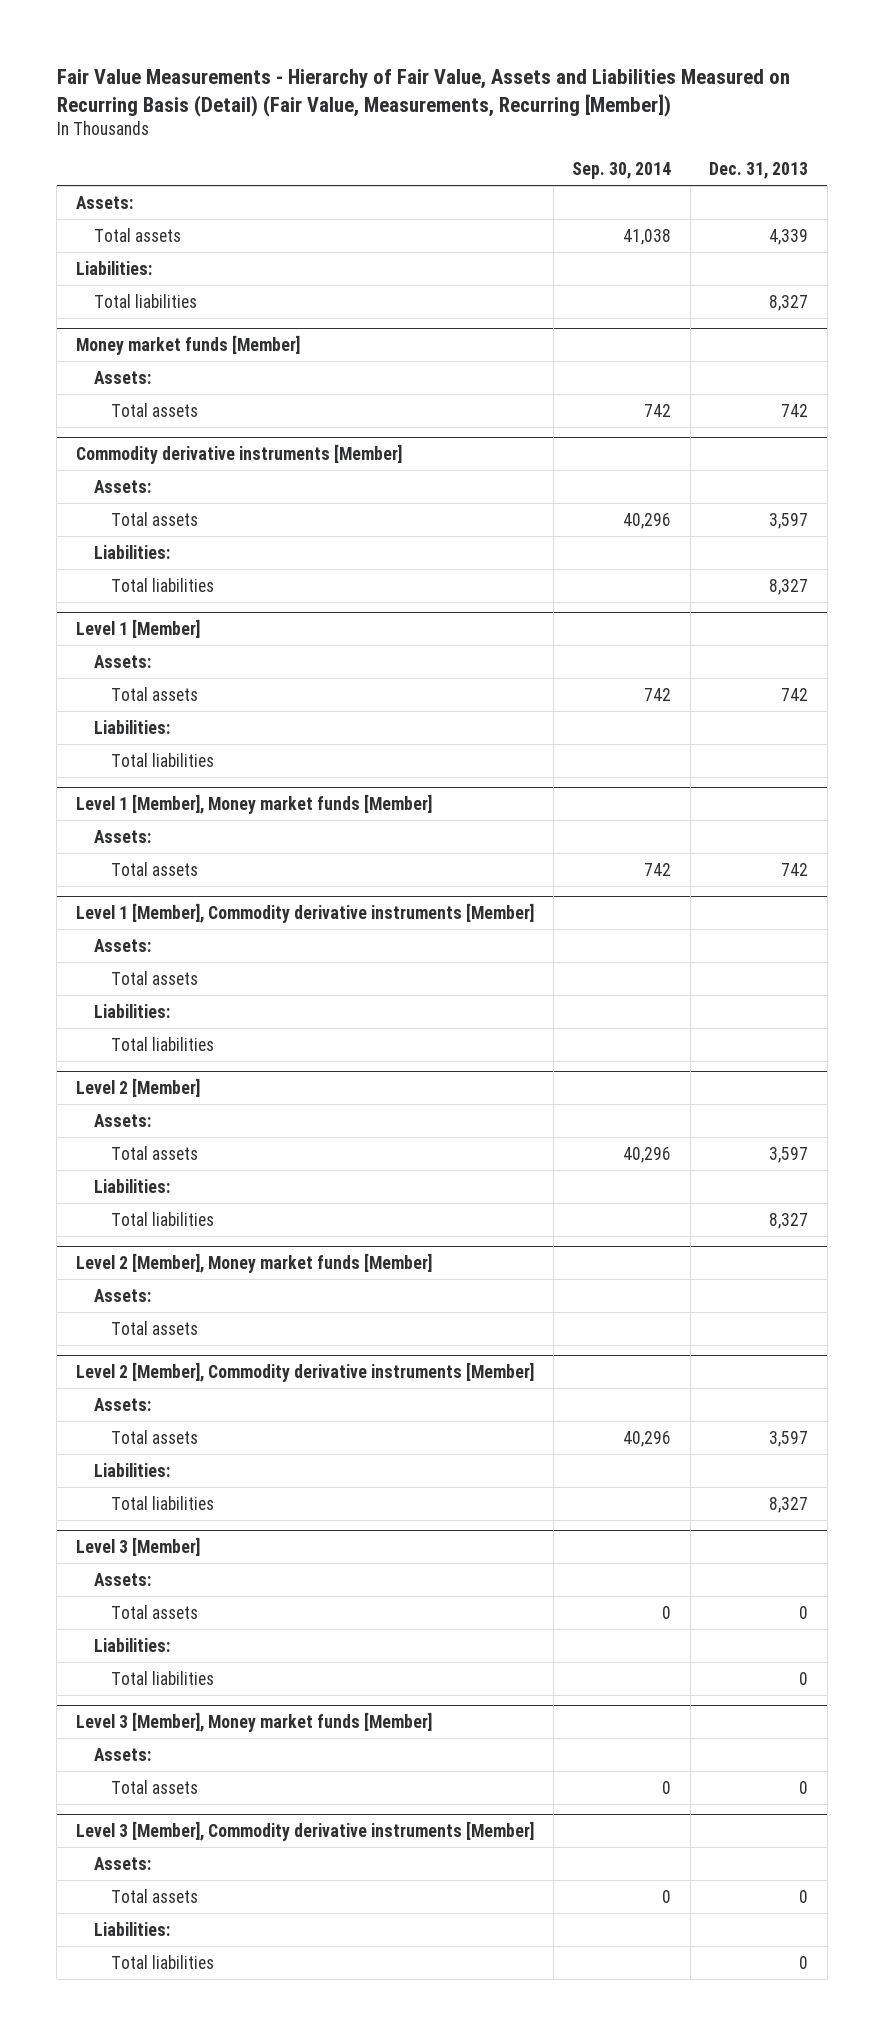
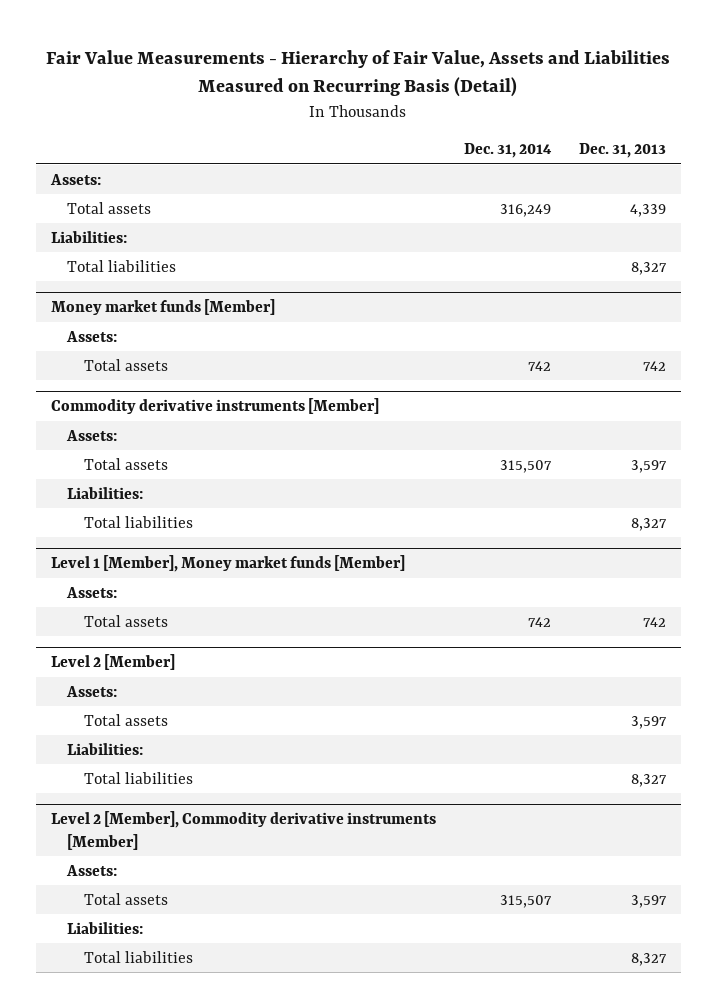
- Fair Value Measurements - Hierarchy of Fair Value, Assets and Liabilities Measured on Recurring Basis (Detail) (Fair Value, Measurements, Recurring [Member])
+ Fair Value Measurements - Hierarchy of Fair Value, Assets and Liabilities Measured on Recurring Basis (Detail)
- | Sep. 30, 2014 | Dec. 31, 2013
+ | Dec. 31, 2014 | Dec. 31, 2013
- Level 1 [Member]
- Assets:
- Total assets | 742 | 742
- Liabilities:
- Total liabilities
- Level 1 [Member], Commodity derivative instruments [Member]
- Assets:
- Total assets
- Liabilities:
- Total liabilities
- Level 2 [Member], Money market funds [Member]
- Assets:
- Total assets
- Level 3 [Member]
- Assets:
- Total assets | 0 | 0
- Liabilities:
- Total liabilities | | 0
- Level 3 [Member], Money market funds [Member]
- Assets:
- Total assets | 0 | 0
- Level 3 [Member], Commodity derivative instruments [Member]
- Assets:
- Total assets | 0 | 0
- Liabilities:
- Total liabilities | | 0

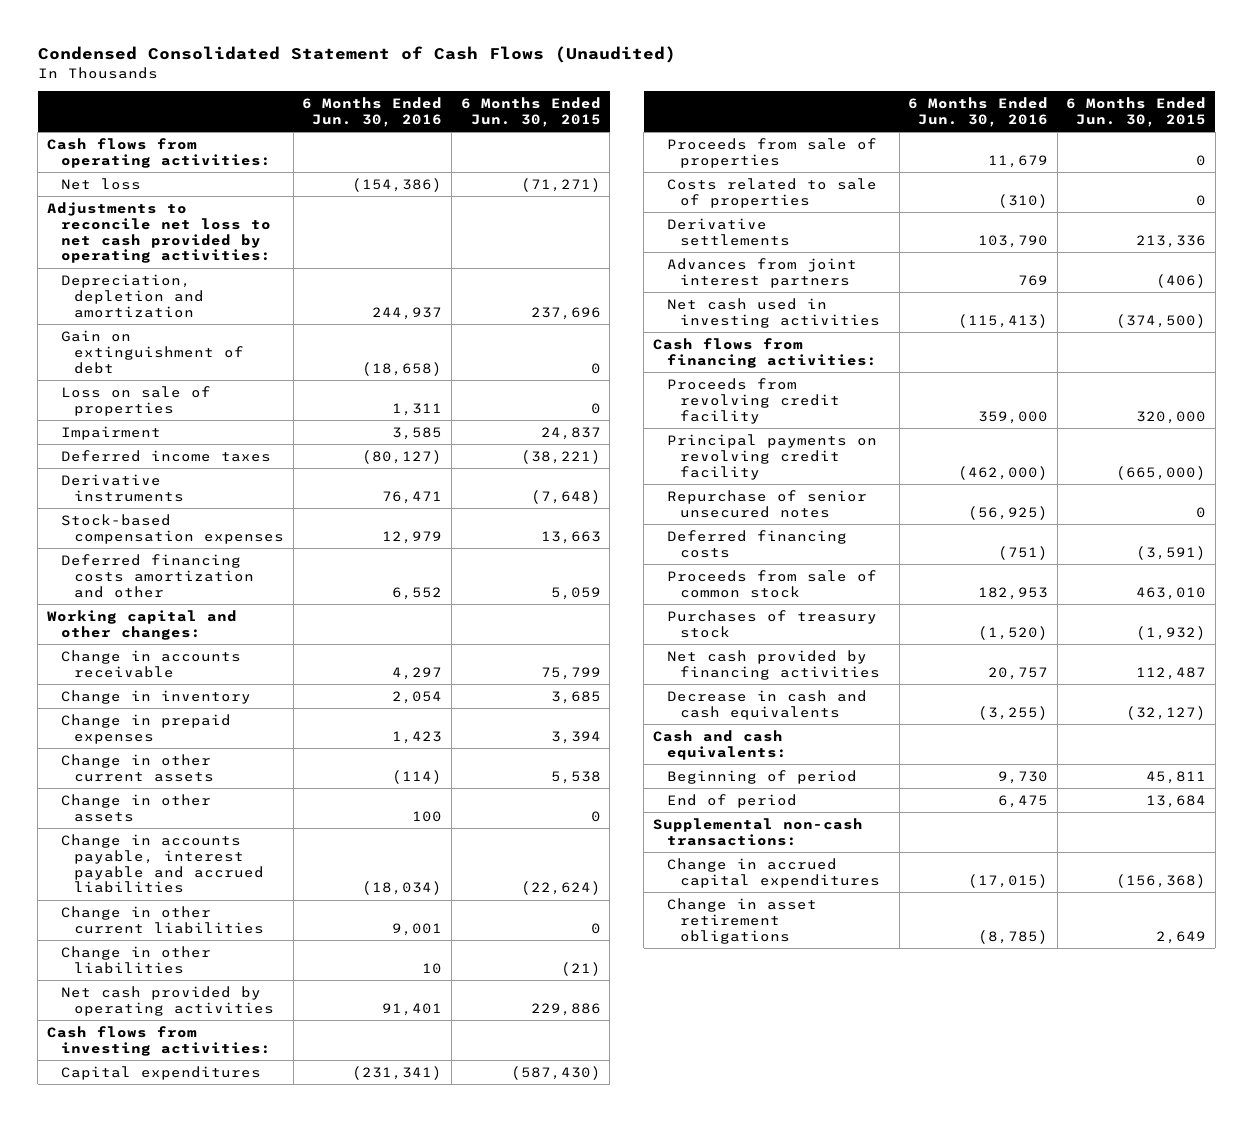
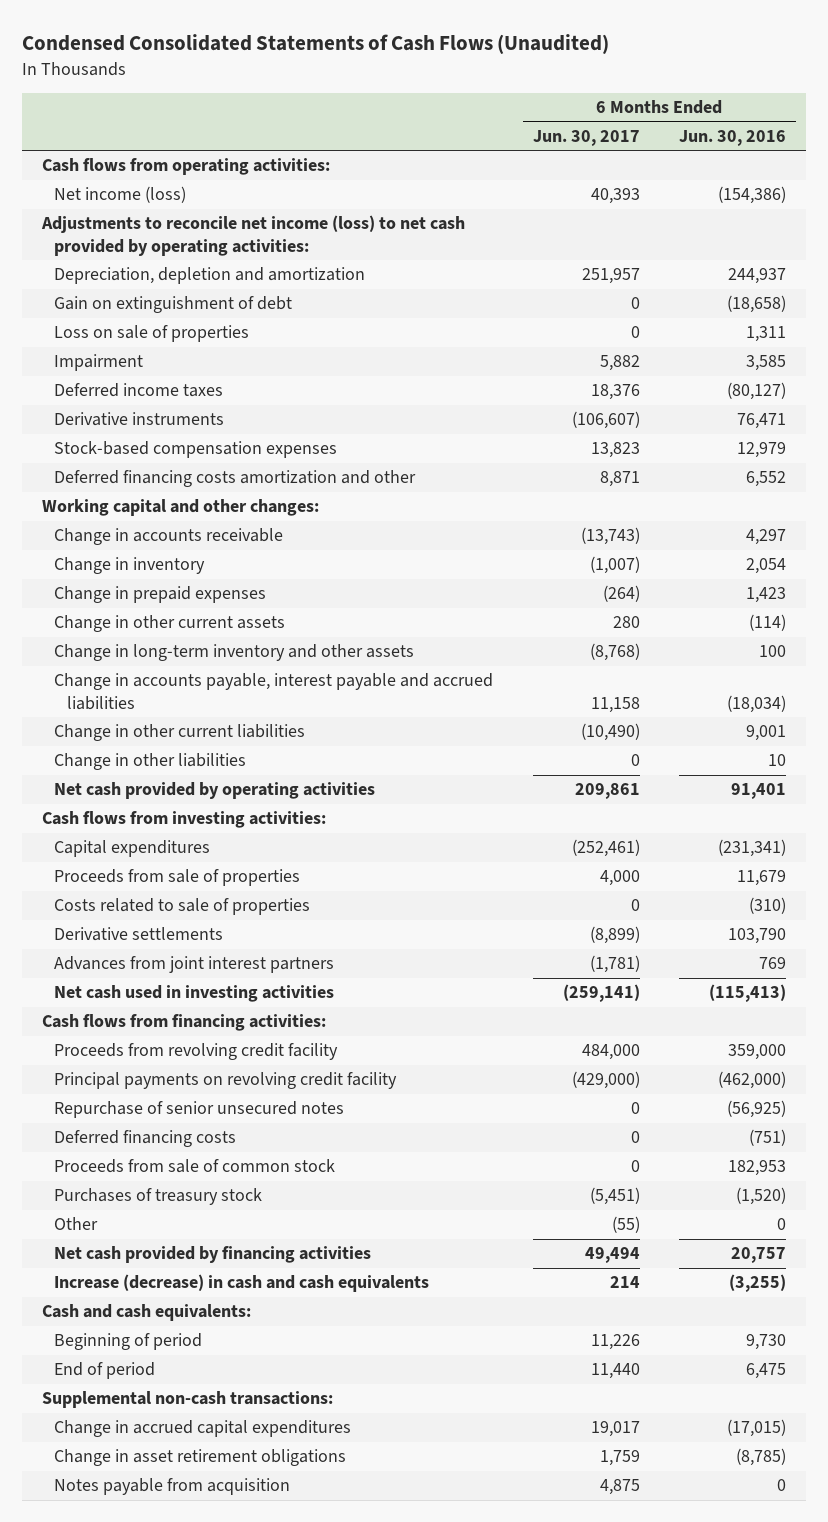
- Condensed Consolidated Statement of Cash Flows (Unaudited)
+ Condensed Consolidated Statements of Cash Flows (Unaudited)
- | 6 Months Ended Jun. 30, 2016 | 6 Months Ended Jun. 30, 2015
+ | 6 Months Ended Jun. 30, 2017 | 6 Months Ended Jun. 30, 2016
- Net loss | (154,386) | (71,271)
- Adjustments to reconcile net loss to net cash provided by operating activities:
+ Net income (loss) | 40,393 | (154,386)
+ Adjustments to reconcile net income (loss) to net cash provided by operating activities:
- Change in other assets | 100 | 0
+ Change in long-term inventory and other assets | (8,768) | 100
+ Other | (55) | 0
- Decrease in cash and cash equivalents | (3,255) | (32,127)
+ Increase (decrease) in cash and cash equivalents | 214 | (3,255)
+ Notes payable from acquisition | 4,875 | 0

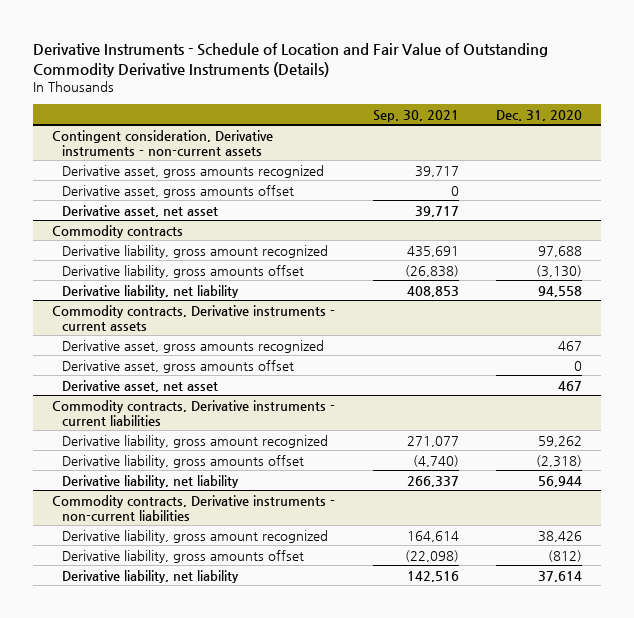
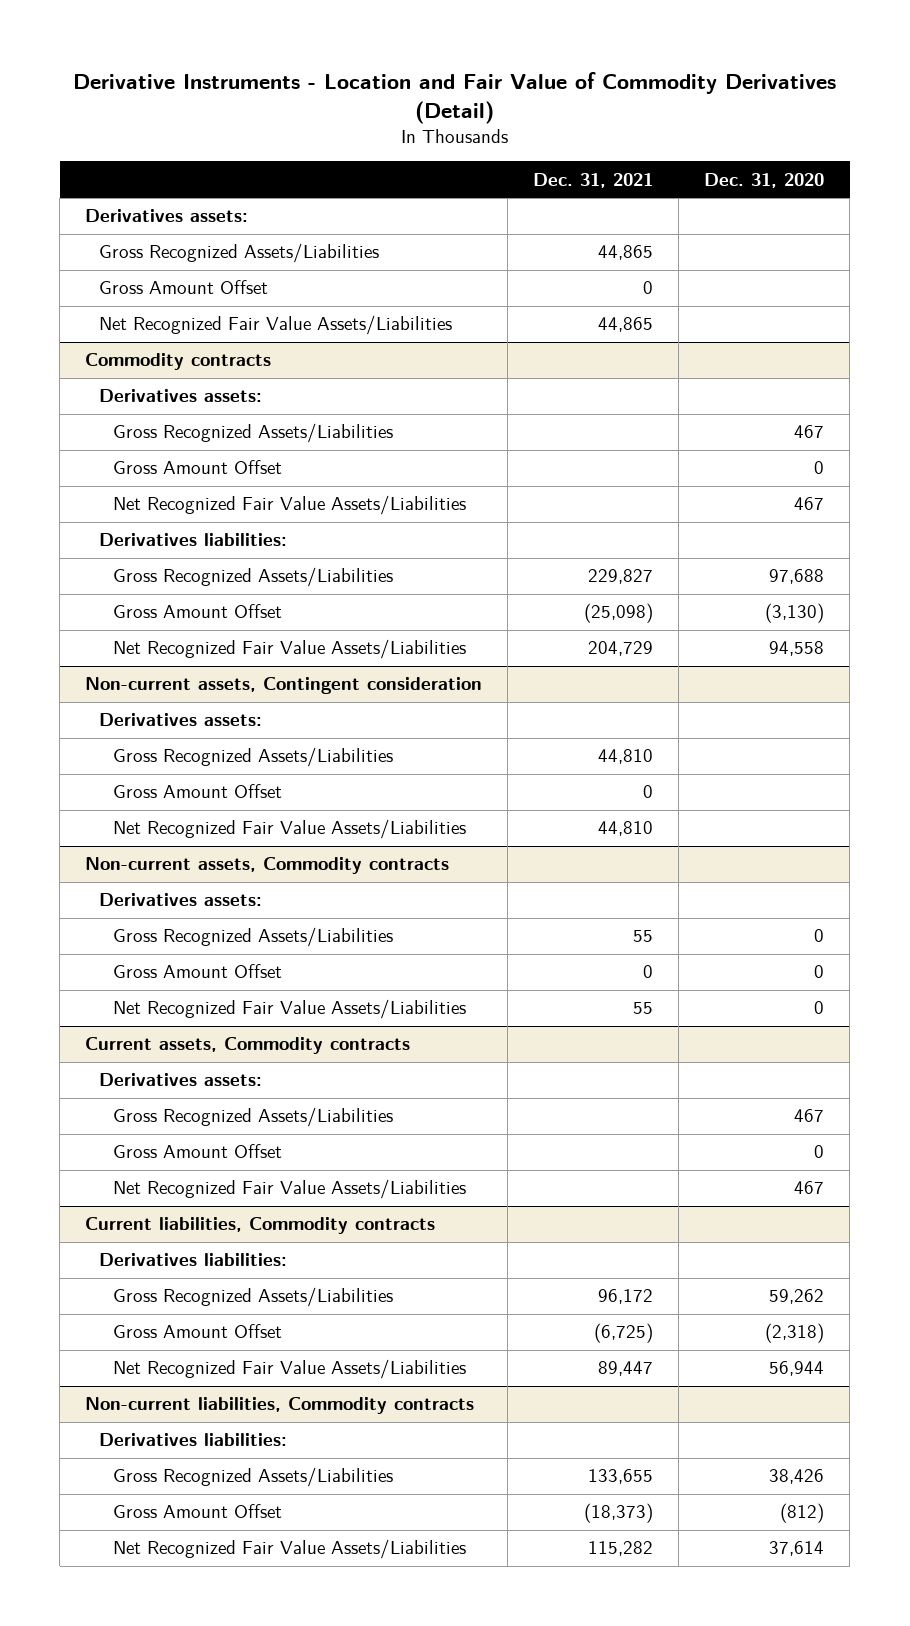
- Derivative Instruments - Schedule of Location and Fair Value of Outstanding Commodity Derivative Instruments (Details)
+ Derivative Instruments - Location and Fair Value of Commodity Derivatives (Detail)
- | Sep. 30, 2021 | Dec. 31, 2020
+ | Dec. 31, 2021 | Dec. 31, 2020
- Contingent consideration, Derivative instruments - non-current assets
- Derivative asset, gross amounts recognized | 39,717 |
- Derivative asset, gross amounts offset | 0 |
- Derivative asset, net asset | 39,717 |
+ Derivatives assets:
+ Gross Recognized Assets/Liabilities | 44,865 |
+ Gross Amount Offset | 0 |
+ Net Recognized Fair Value Assets/Liabilities | 44,865 |
@ Commodity contracts
- Derivative liability, gross amount recognized | 435,691 | 97,688
- Derivative liability, gross amounts offset | (26,838) | (3,130)
- Derivative liability, net liability | 408,853 | 94,558
- Commodity contracts, Derivative instruments - current assets
- Derivative asset, gross amounts recognized | | 467
- Derivative asset, gross amounts offset | | 0
- Derivative asset, net asset | | 467
- Commodity contracts, Derivative instruments - current liabilities
- Derivative liability, gross amount recognized | 271,077 | 59,262
- Derivative liability, gross amounts offset | (4,740) | (2,318)
- Derivative liability, net liability | 266,337 | 56,944
- Commodity contracts, Derivative instruments - non-current liabilities
- Derivative liability, gross amount recognized | 164,614 | 38,426
- Derivative liability, gross amounts offset | (22,098) | (812)
- Derivative liability, net liability | 142,516 | 37,614
@ Commodity contracts
+ Derivatives assets:
+ Gross Recognized Assets/Liabilities | | 467
+ Gross Amount Offset | | 0
+ Net Recognized Fair Value Assets/Liabilities | | 467
+ Derivatives liabilities:
+ Gross Recognized Assets/Liabilities | 229,827 | 97,688
+ Gross Amount Offset | (25,098) | (3,130)
+ Net Recognized Fair Value Assets/Liabilities | 204,729 | 94,558
+ Non-current assets, Contingent consideration
+ Derivatives assets:
+ Gross Recognized Assets/Liabilities | 44,810 |
+ Gross Amount Offset | 0 |
+ Net Recognized Fair Value Assets/Liabilities | 44,810 |
+ Non-current assets, Commodity contracts
+ Derivatives assets:
+ Gross Recognized Assets/Liabilities | 55 | 0
+ Gross Amount Offset | 0 | 0
+ Net Recognized Fair Value Assets/Liabilities | 55 | 0
+ Current assets, Commodity contracts
+ Derivatives assets:
+ Gross Recognized Assets/Liabilities | | 467
+ Gross Amount Offset | | 0
+ Net Recognized Fair Value Assets/Liabilities | | 467
+ Current liabilities, Commodity contracts
+ Derivatives liabilities:
+ Gross Recognized Assets/Liabilities | 96,172 | 59,262
+ Gross Amount Offset | (6,725) | (2,318)
+ Net Recognized Fair Value Assets/Liabilities | 89,447 | 56,944
+ Non-current liabilities, Commodity contracts
+ Derivatives liabilities:
+ Gross Recognized Assets/Liabilities | 133,655 | 38,426
+ Gross Amount Offset | (18,373) | (812)
+ Net Recognized Fair Value Assets/Liabilities | 115,282 | 37,614

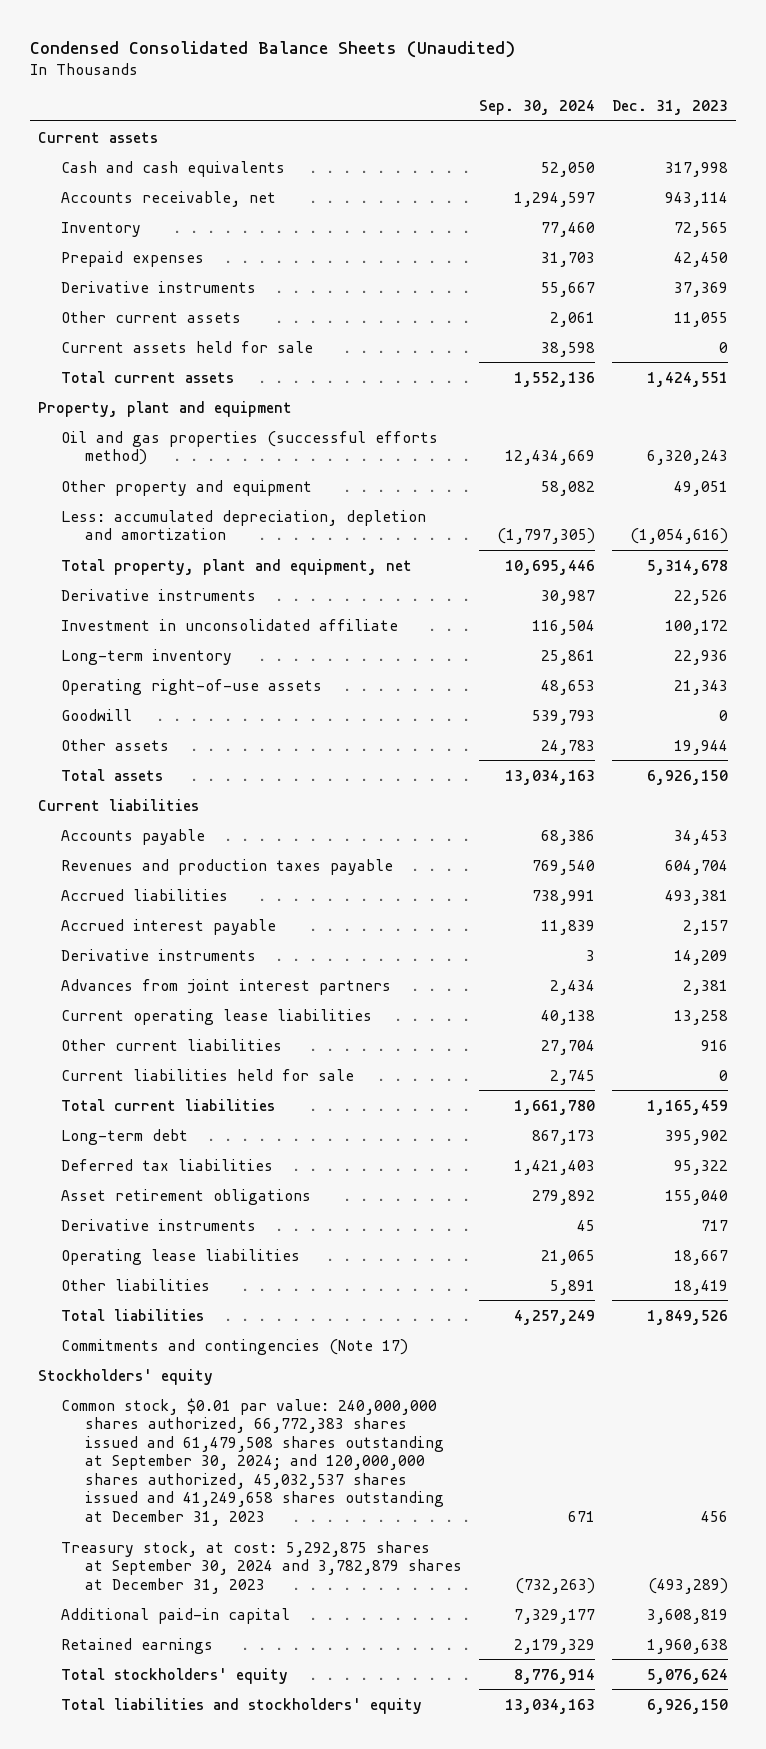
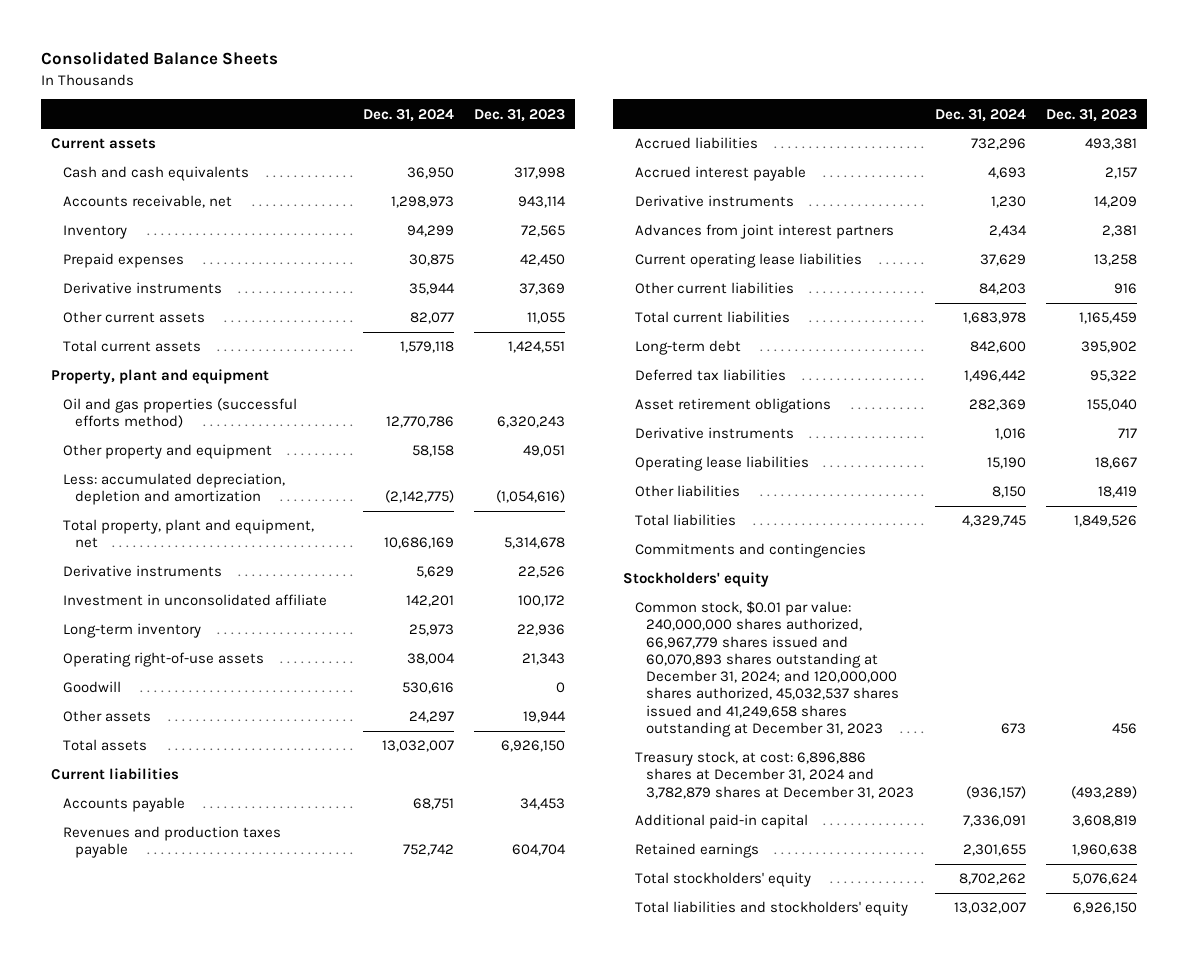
- Condensed Consolidated Balance Sheets (Unaudited)
+ Consolidated Balance Sheets
- | Sep. 30, 2024 | Dec. 31, 2023
+ | Dec. 31, 2024 | Dec. 31, 2023
- Current assets held for sale | 38,598 | 0
- Current liabilities held for sale | 2,745 | 0
- Commitments and contingencies (Note 17)
+ Commitments and contingencies
- Common stock, $0.01 par value: 240,000,000 shares authorized, 66,772,383 shares issued and 61,479,508 shares outstanding at September 30, 2024; and 120,000,000 shares authorized, 45,032,537 shares issued and 41,249,658 shares outstanding at December 31, 2023 | 671 | 456
- Treasury stock, at cost: 5,292,875 shares at September 30, 2024 and 3,782,879 shares at December 31, 2023 | (732,263) | (493,289)
+ Common stock, $0.01 par value: 240,000,000 shares authorized, 66,967,779 shares issued and 60,070,893 shares outstanding at December 31, 2024; and 120,000,000 shares authorized, 45,032,537 shares issued and 41,249,658 shares outstanding at December 31, 2023 | 673 | 456
+ Treasury stock, at cost: 6,896,886 shares at December 31, 2024 and 3,782,879 shares at December 31, 2023 | (936,157) | (493,289)

